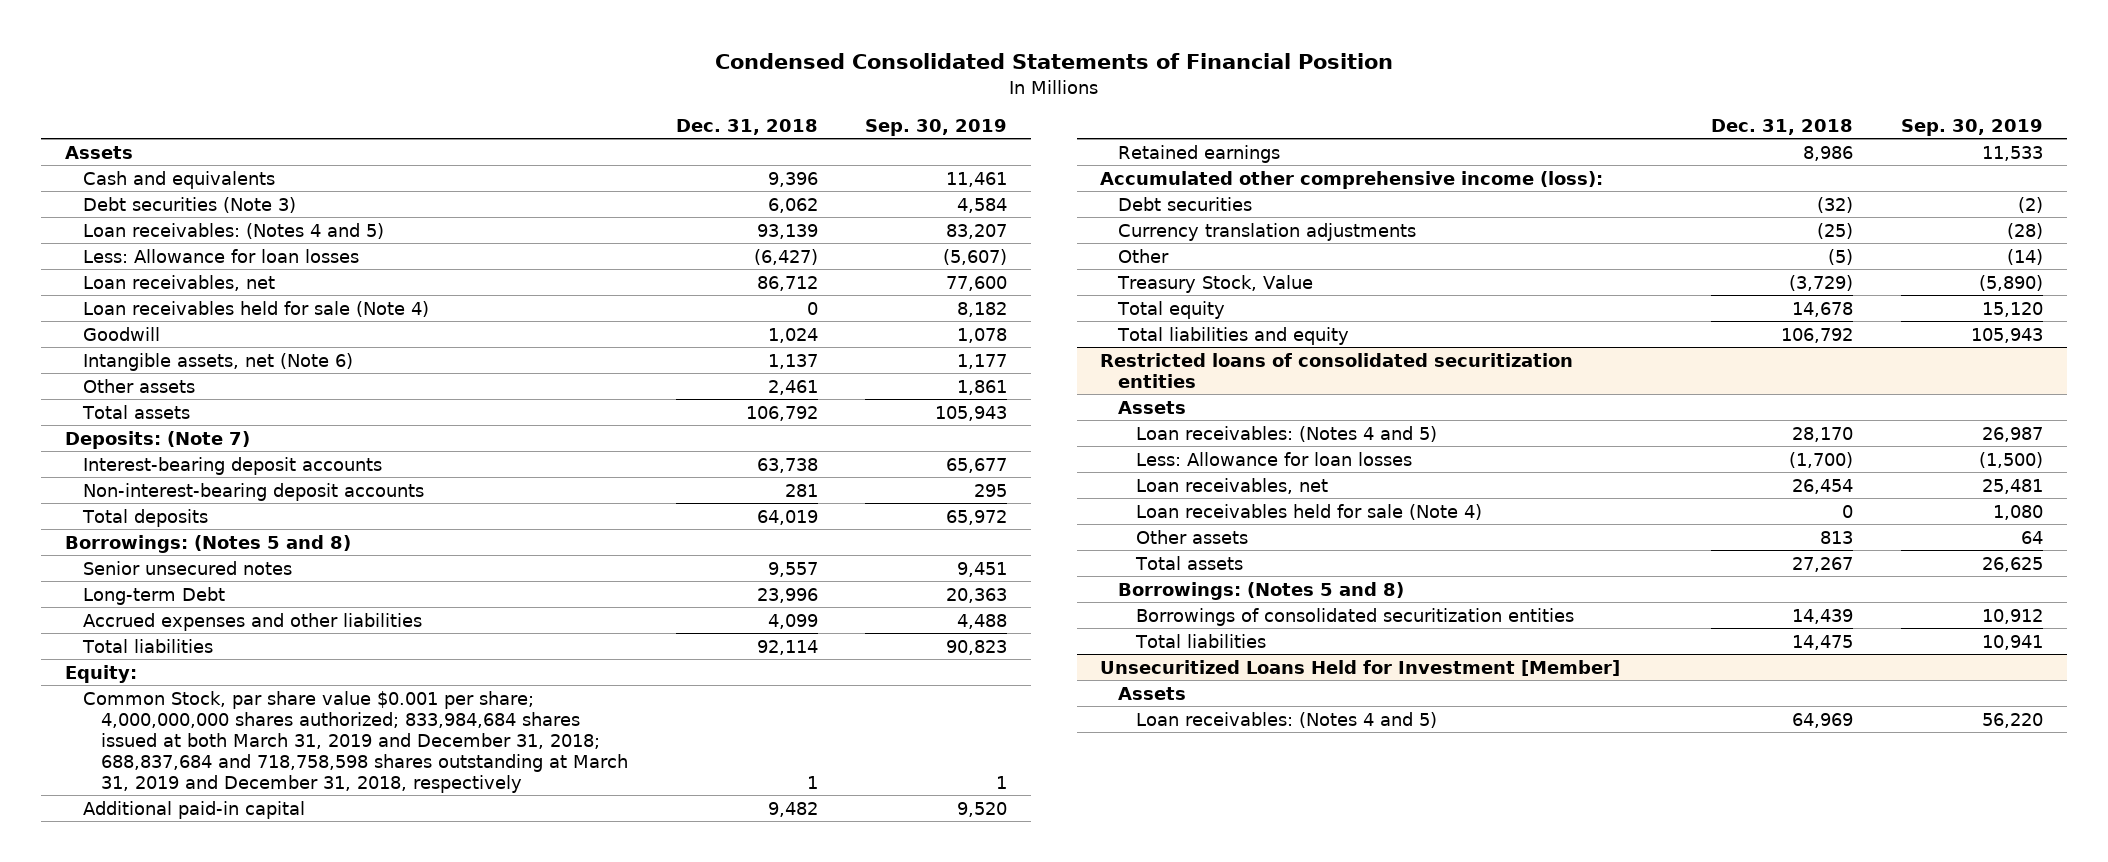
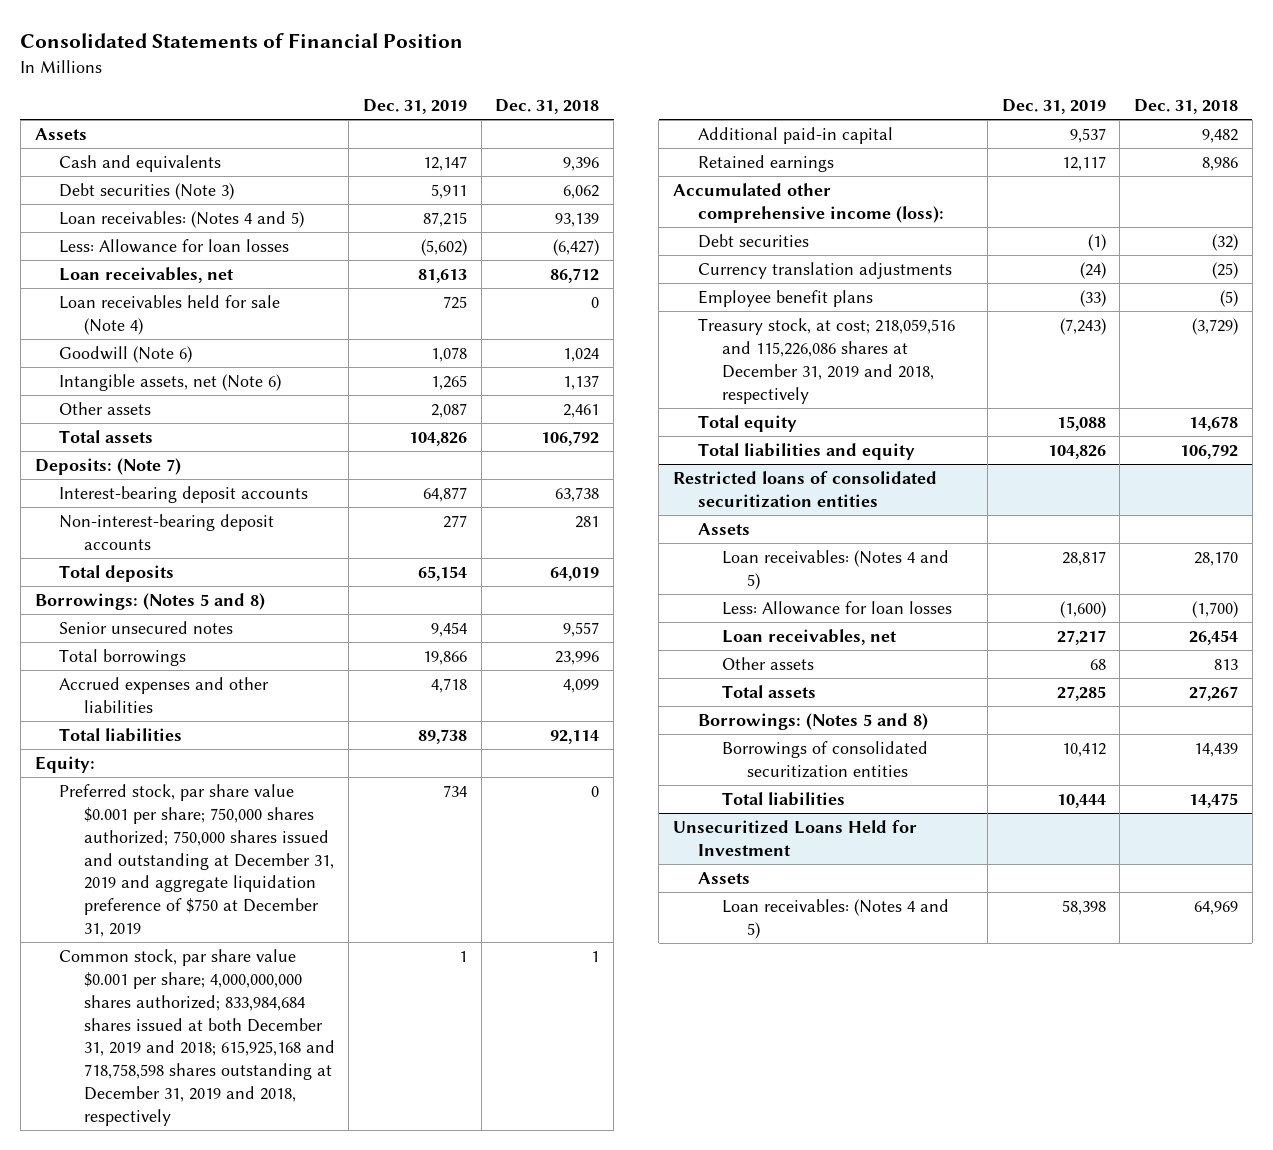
- Condensed Consolidated Statements of Financial Position
+ Consolidated Statements of Financial Position
- | Dec. 31, 2018 | Sep. 30, 2019
+ | Dec. 31, 2019 | Dec. 31, 2018
- Goodwill | 1,024 | 1,078
+ Goodwill (Note 6) | 1,078 | 1,024
- Long-term Debt | 23,996 | 20,363
+ Total borrowings | 19,866 | 23,996
- Common Stock, par share value $0.001 per share; 4,000,000,000 shares authorized; 833,984,684 shares issued at both March 31, 2019 and December 31, 2018; 688,837,684 and 718,758,598 shares outstanding at March 31, 2019 and December 31, 2018, respectively | 1 | 1
+ Preferred stock, par share value $0.001 per share; 750,000 shares authorized; 750,000 shares issued and outstanding at December 31, 2019 and aggregate liquidation preference of $750 at December 31, 2019 | 734 | 0
+ Common stock, par share value $0.001 per share; 4,000,000,000 shares authorized; 833,984,684 shares issued at both December 31, 2019 and 2018; 615,925,168 and 718,758,598 shares outstanding at December 31, 2019 and 2018, respectively | 1 | 1
- Other | (5) | (14)
- Treasury Stock, Value | (3,729) | (5,890)
+ Employee benefit plans | (33) | (5)
+ Treasury stock, at cost; 218,059,516 and 115,226,086 shares at December 31, 2019 and 2018, respectively | (7,243) | (3,729)
@ Restricted loans of consolidated securitization entities
- Loan receivables held for sale (Note 4) | 0 | 1,080
- Unsecuritized Loans Held for Investment [Member]
+ Unsecuritized Loans Held for Investment

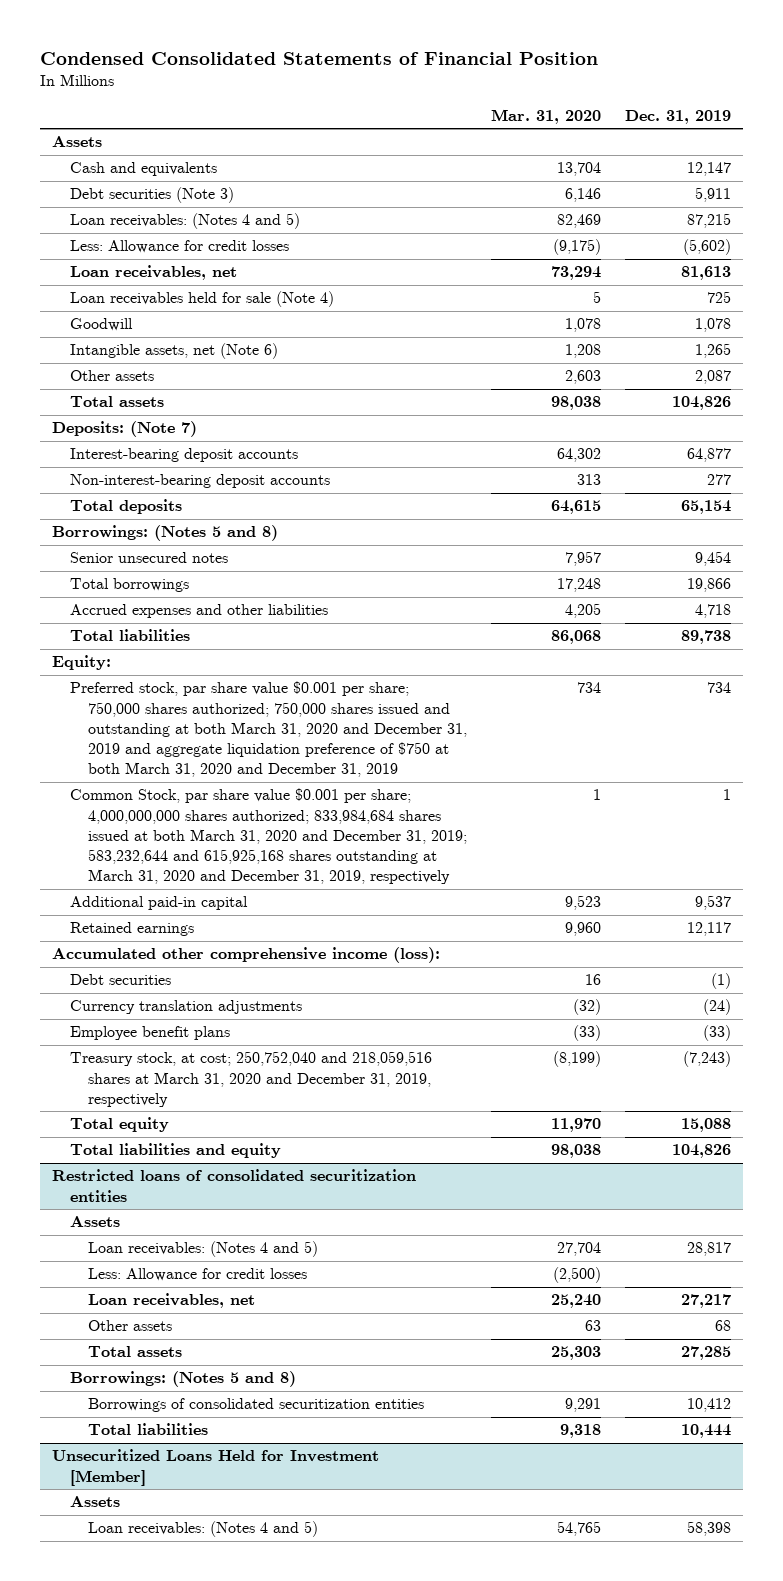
- Consolidated Statements of Financial Position
+ Condensed Consolidated Statements of Financial Position
- | Dec. 31, 2019 | Dec. 31, 2018
+ | Mar. 31, 2020 | Dec. 31, 2019
- Less: Allowance for loan losses | (5,602) | (6,427)
+ Less: Allowance for credit losses | (9,175) | (5,602)
- Goodwill (Note 6) | 1,078 | 1,024
+ Goodwill | 1,078 | 1,078
- Preferred stock, par share value $0.001 per share; 750,000 shares authorized; 750,000 shares issued and outstanding at December 31, 2019 and aggregate liquidation preference of $750 at December 31, 2019 | 734 | 0
- Common stock, par share value $0.001 per share; 4,000,000,000 shares authorized; 833,984,684 shares issued at both December 31, 2019 and 2018; 615,925,168 and 718,758,598 shares outstanding at December 31, 2019 and 2018, respectively | 1 | 1
+ Preferred stock, par share value $0.001 per share; 750,000 shares authorized; 750,000 shares issued and outstanding at both March 31, 2020 and December 31, 2019 and aggregate liquidation preference of $750 at both March 31, 2020 and December 31, 2019 | 734 | 734
+ Common Stock, par share value $0.001 per share; 4,000,000,000 shares authorized; 833,984,684 shares issued at both March 31, 2020 and December 31, 2019; 583,232,644 and 615,925,168 shares outstanding at March 31, 2020 and December 31, 2019, respectively | 1 | 1
- Treasury stock, at cost; 218,059,516 and 115,226,086 shares at December 31, 2019 and 2018, respectively | (7,243) | (3,729)
+ Treasury stock, at cost; 250,752,040 and 218,059,516 shares at March 31, 2020 and December 31, 2019, respectively | (8,199) | (7,243)
@ Restricted loans of consolidated securitization entities
- Less: Allowance for loan losses | (1,600) | (1,700)
+ Less: Allowance for credit losses | (2,500) |
- Unsecuritized Loans Held for Investment
+ Unsecuritized Loans Held for Investment [Member]

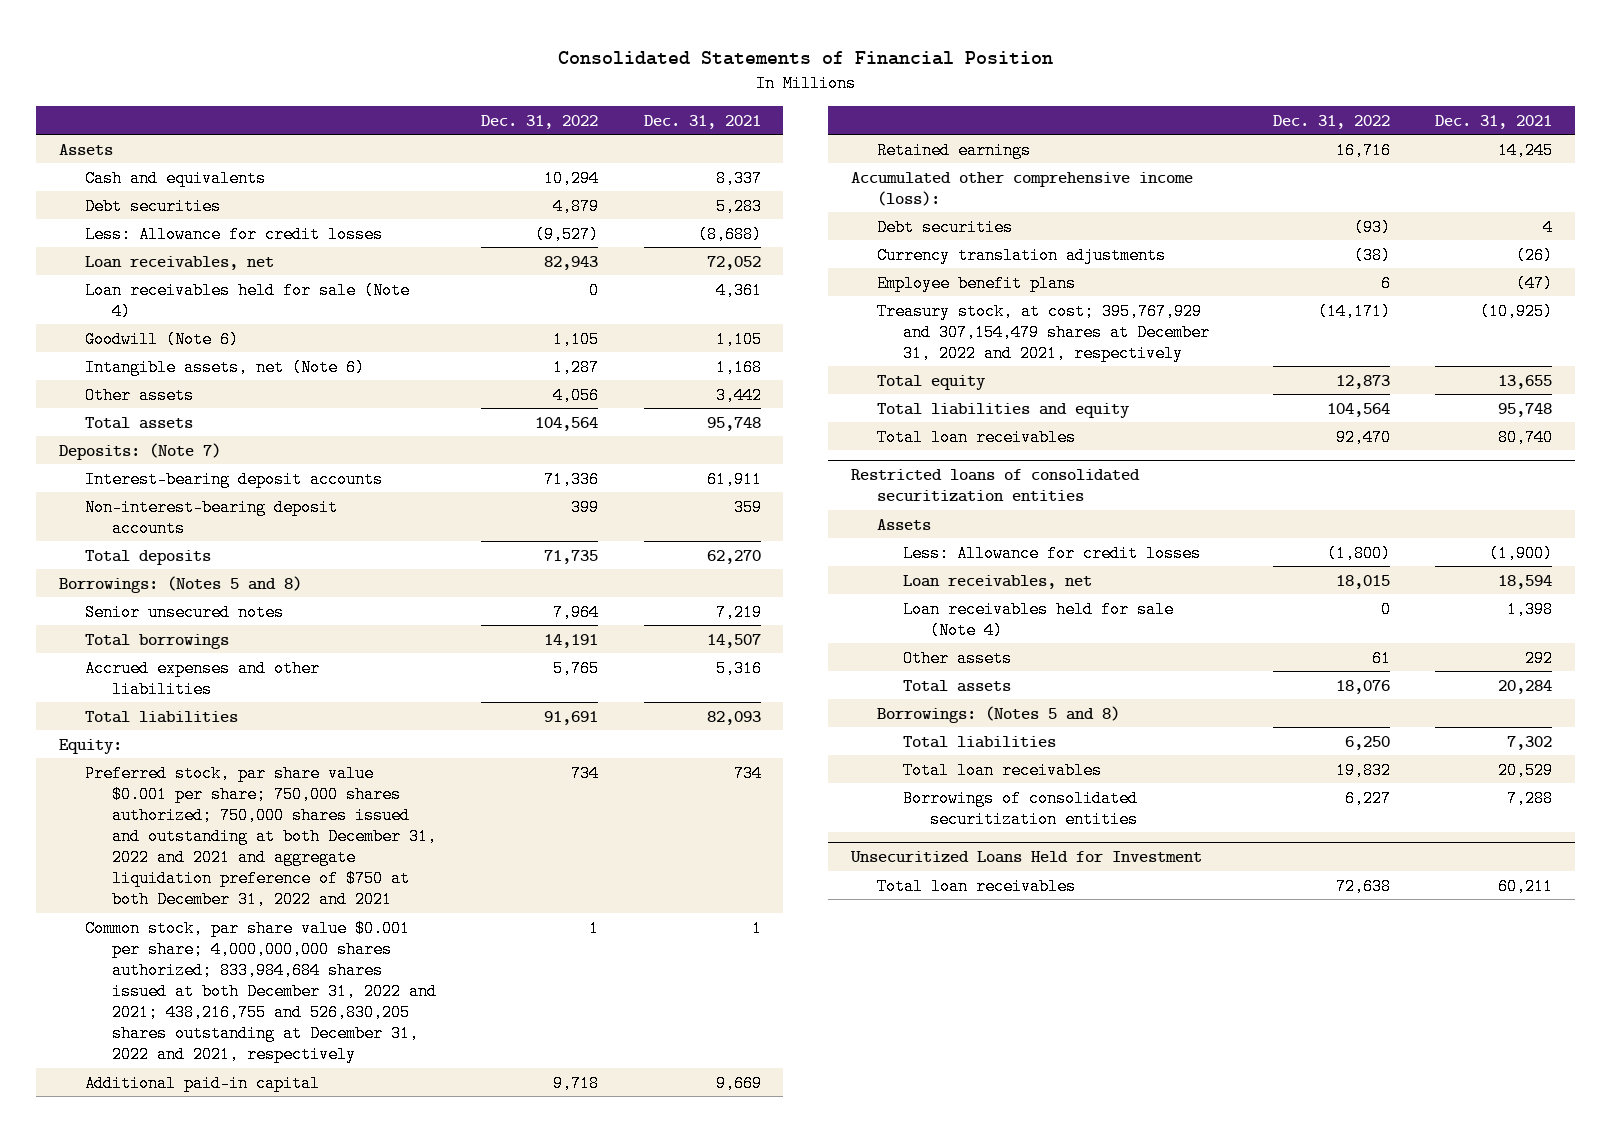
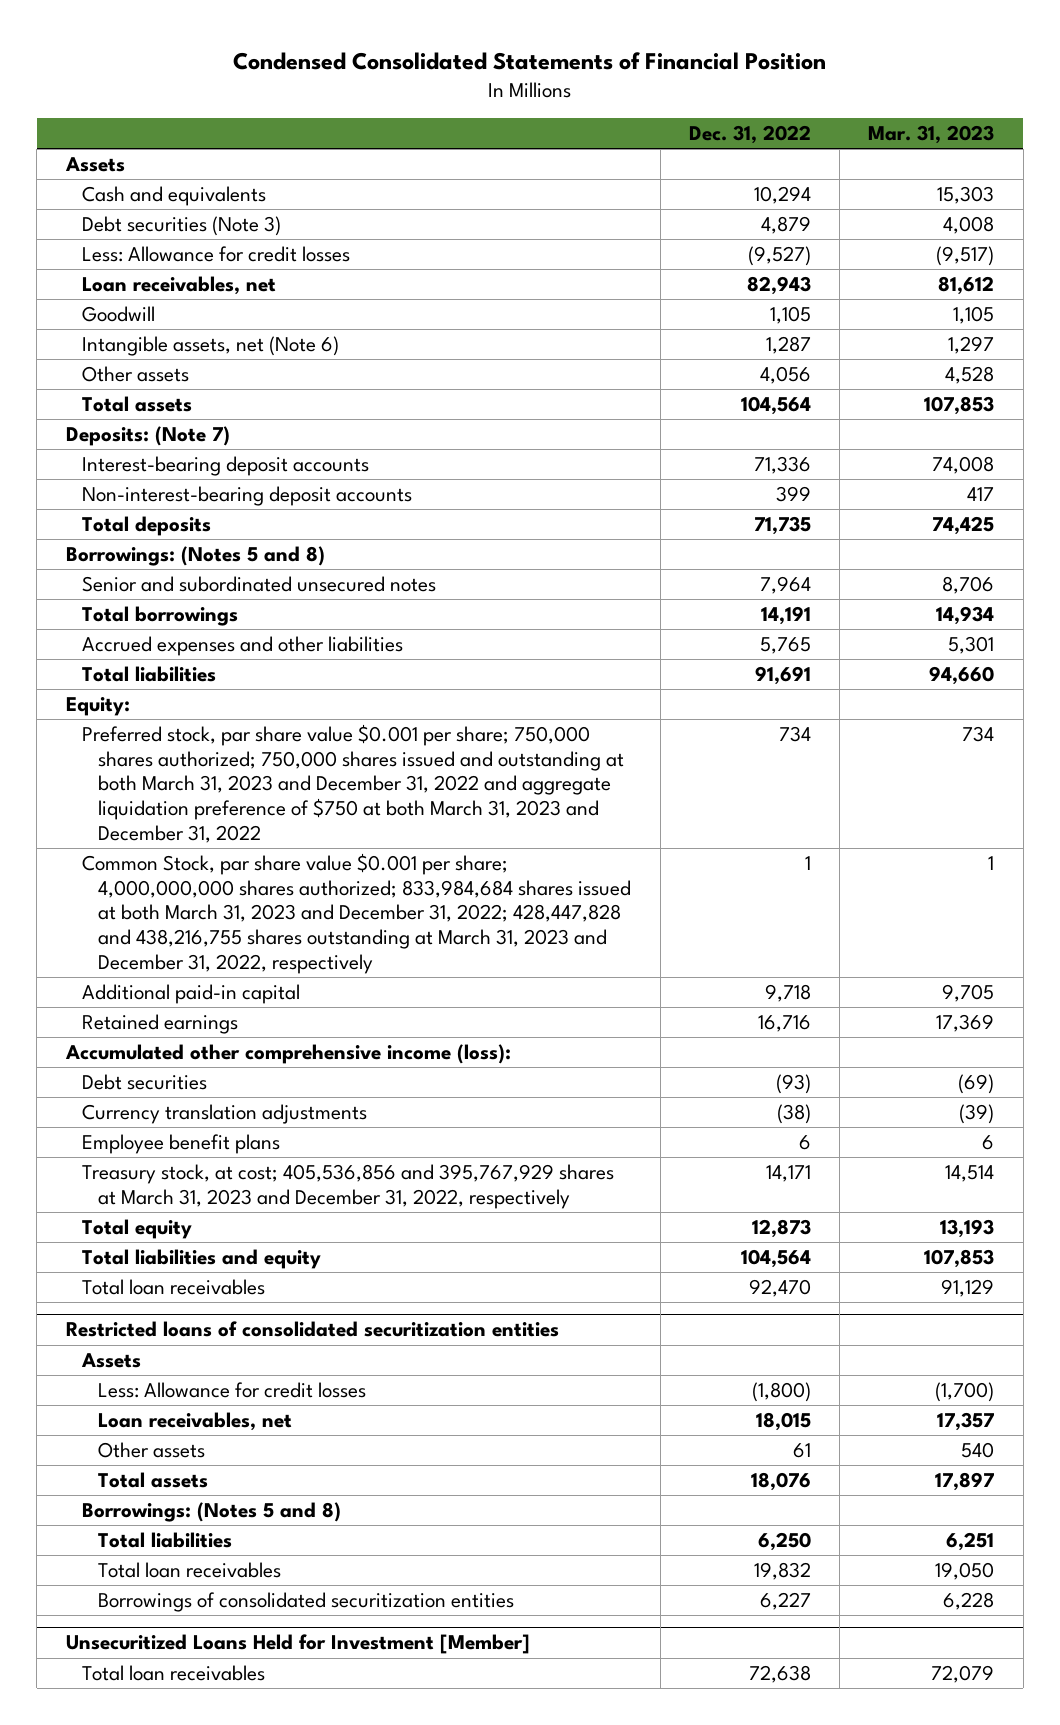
- Consolidated Statements of Financial Position
+ Condensed Consolidated Statements of Financial Position
- | Dec. 31, 2022 | Dec. 31, 2021
+ | Dec. 31, 2022 | Mar. 31, 2023
- Debt securities | 4,879 | 5,283
+ Debt securities (Note 3) | 4,879 | 4,008
- Loan receivables held for sale (Note 4) | 0 | 4,361
- Goodwill (Note 6) | 1,105 | 1,105
+ Goodwill | 1,105 | 1,105
- Senior unsecured notes | 7,964 | 7,219
+ Senior and subordinated unsecured notes | 7,964 | 8,706
- Preferred stock, par share value $0.001 per share; 750,000 shares authorized; 750,000 shares issued and outstanding at both December 31, 2022 and 2021 and aggregate liquidation preference of $750 at both December 31, 2022 and 2021 | 734 | 734
- Common stock, par share value $0.001 per share; 4,000,000,000 shares authorized; 833,984,684 shares issued at both December 31, 2022 and 2021; 438,216,755 and 526,830,205 shares outstanding at December 31, 2022 and 2021, respectively | 1 | 1
+ Preferred stock, par share value $0.001 per share; 750,000 shares authorized; 750,000 shares issued and outstanding at both March 31, 2023 and December 31, 2022 and aggregate liquidation preference of $750 at both March 31, 2023 and December 31, 2022 | 734 | 734
+ Common Stock, par share value $0.001 per share; 4,000,000,000 shares authorized; 833,984,684 shares issued at both March 31, 2023 and December 31, 2022; 428,447,828 and 438,216,755 shares outstanding at March 31, 2023 and December 31, 2022, respectively | 1 | 1
- Treasury stock, at cost; 395,767,929 and 307,154,479 shares at December 31, 2022 and 2021, respectively | (14,171) | (10,925)
+ Treasury stock, at cost; 405,536,856 and 395,767,929 shares at March 31, 2023 and December 31, 2022, respectively | 14,171 | 14,514
@ Restricted loans of consolidated securitization entities
- Loan receivables held for sale (Note 4) | 0 | 1,398
- Unsecuritized Loans Held for Investment
+ Unsecuritized Loans Held for Investment [Member]

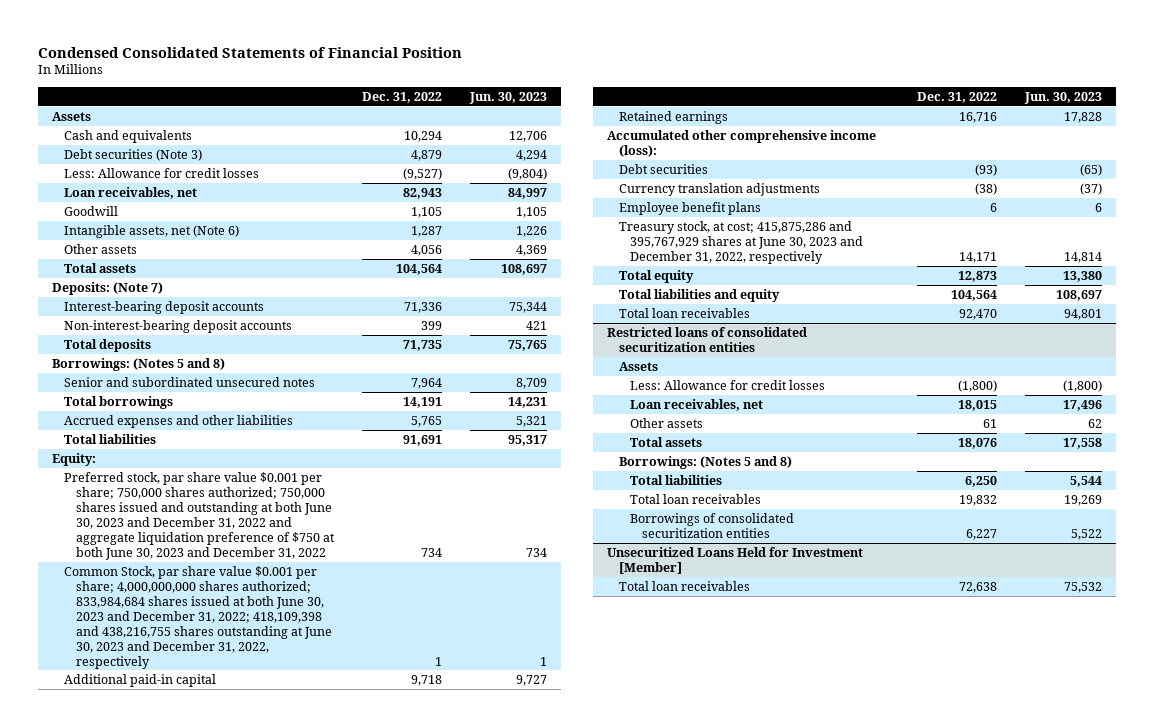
- | Dec. 31, 2022 | Mar. 31, 2023
+ | Dec. 31, 2022 | Jun. 30, 2023
- Preferred stock, par share value $0.001 per share; 750,000 shares authorized; 750,000 shares issued and outstanding at both March 31, 2023 and December 31, 2022 and aggregate liquidation preference of $750 at both March 31, 2023 and December 31, 2022 | 734 | 734
- Common Stock, par share value $0.001 per share; 4,000,000,000 shares authorized; 833,984,684 shares issued at both March 31, 2023 and December 31, 2022; 428,447,828 and 438,216,755 shares outstanding at March 31, 2023 and December 31, 2022, respectively | 1 | 1
+ Preferred stock, par share value $0.001 per share; 750,000 shares authorized; 750,000 shares issued and outstanding at both June 30, 2023 and December 31, 2022 and aggregate liquidation preference of $750 at both June 30, 2023 and December 31, 2022 | 734 | 734
+ Common Stock, par share value $0.001 per share; 4,000,000,000 shares authorized; 833,984,684 shares issued at both June 30, 2023 and December 31, 2022; 418,109,398 and 438,216,755 shares outstanding at June 30, 2023 and December 31, 2022, respectively | 1 | 1
- Treasury stock, at cost; 405,536,856 and 395,767,929 shares at March 31, 2023 and December 31, 2022, respectively | 14,171 | 14,514
+ Treasury stock, at cost; 415,875,286 and 395,767,929 shares at June 30, 2023 and December 31, 2022, respectively | 14,171 | 14,814

